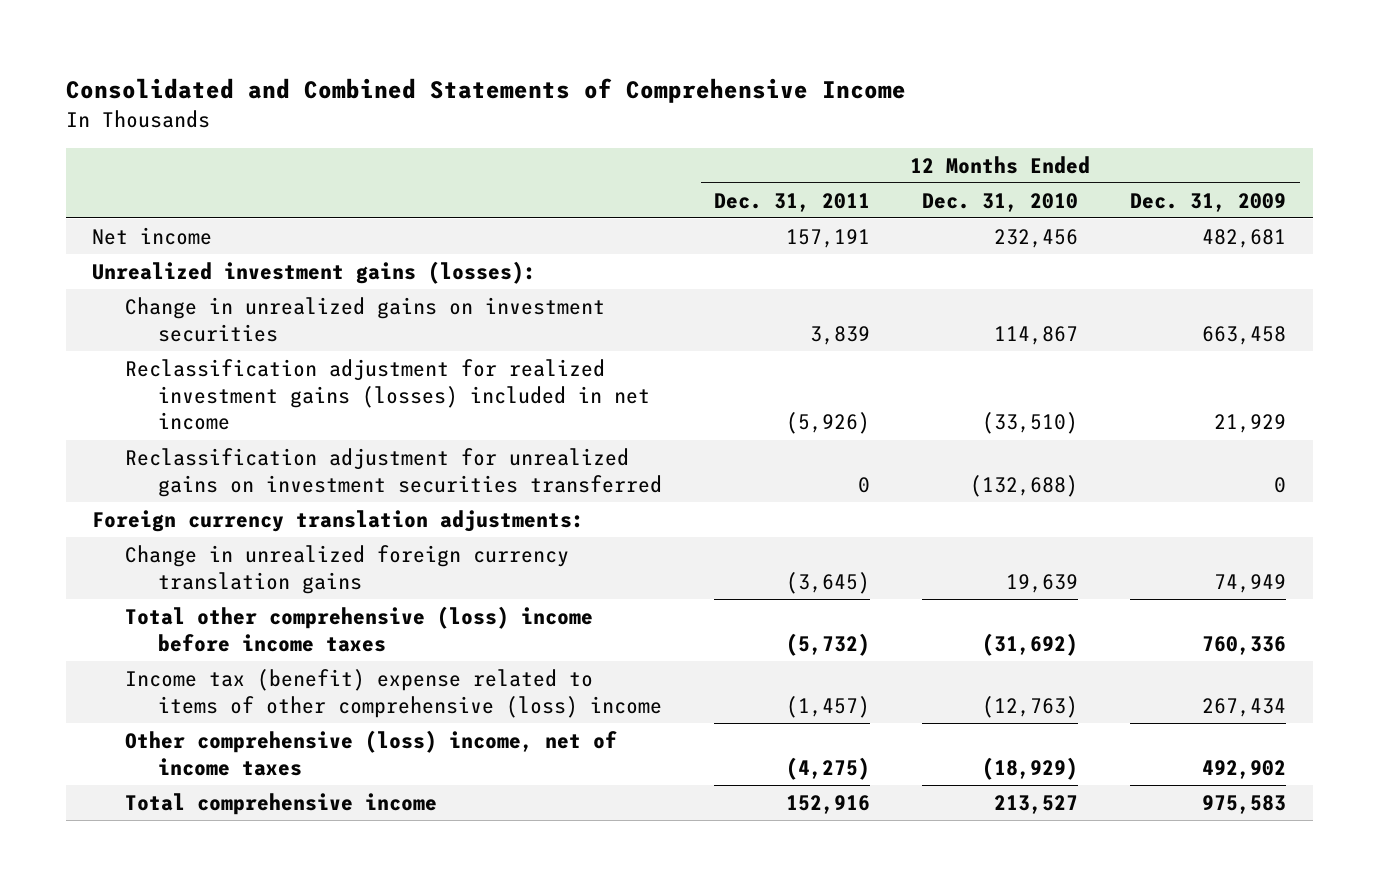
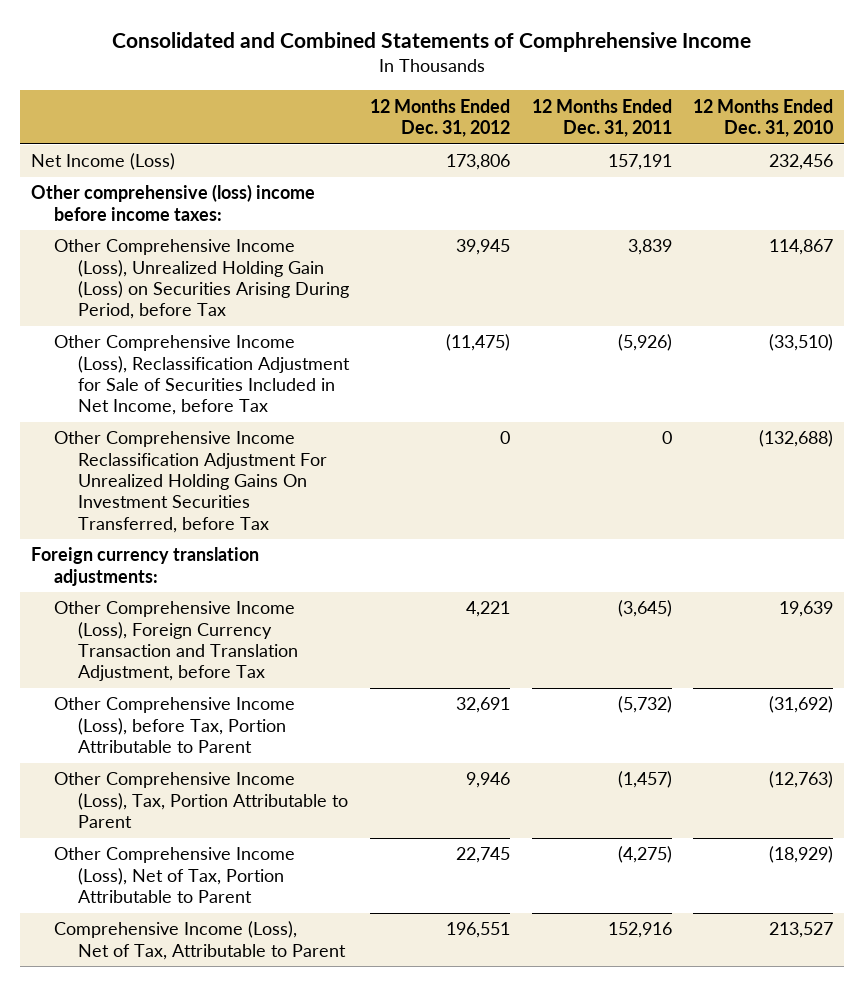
- Consolidated and Combined Statements of Comprehensive Income
+ Consolidated and Combined Statements of Comphrehensive Income
- | 12 Months Ended Dec. 31, 2011 | 12 Months Ended Dec. 31, 2010 | 12 Months Ended Dec. 31, 2009
+ | 12 Months Ended Dec. 31, 2012 | 12 Months Ended Dec. 31, 2011 | 12 Months Ended Dec. 31, 2010
- Net income | 157,191 | 232,456 | 482,681
- Unrealized investment gains (losses):
- Change in unrealized gains on investment securities | 3,839 | 114,867 | 663,458
- Reclassification adjustment for realized investment gains (losses) included in net income | (5,926) | (33,510) | 21,929
- Reclassification adjustment for unrealized gains on investment securities transferred | 0 | (132,688) | 0
+ Net Income (Loss) | 173,806 | 157,191 | 232,456
+ Other comprehensive (loss) income before income taxes:
+ Other Comprehensive Income (Loss), Unrealized Holding Gain (Loss) on Securities Arising During Period, before Tax | 39,945 | 3,839 | 114,867
+ Other Comprehensive Income (Loss), Reclassification Adjustment for Sale of Securities Included in Net Income, before Tax | (11,475) | (5,926) | (33,510)
+ Other Comprehensive Income Reclassification Adjustment For Unrealized Holding Gains On Investment Securities Transferred, before Tax | 0 | 0 | (132,688)
- Change in unrealized foreign currency translation gains | (3,645) | 19,639 | 74,949
- Total other comprehensive (loss) income before income taxes | (5,732) | (31,692) | 760,336
- Income tax (benefit) expense related to items of other comprehensive (loss) income | (1,457) | (12,763) | 267,434
- Other comprehensive (loss) income, net of income taxes | (4,275) | (18,929) | 492,902
- Total comprehensive income | 152,916 | 213,527 | 975,583
+ Other Comprehensive Income (Loss), Foreign Currency Transaction and Translation Adjustment, before Tax | 4,221 | (3,645) | 19,639
+ Other Comprehensive Income (Loss), before Tax, Portion Attributable to Parent | 32,691 | (5,732) | (31,692)
+ Other Comprehensive Income (Loss), Tax, Portion Attributable to Parent | 9,946 | (1,457) | (12,763)
+ Other Comprehensive Income (Loss), Net of Tax, Portion Attributable to Parent | 22,745 | (4,275) | (18,929)
+ Comprehensive Income (Loss), Net of Tax, Attributable to Parent | 196,551 | 152,916 | 213,527

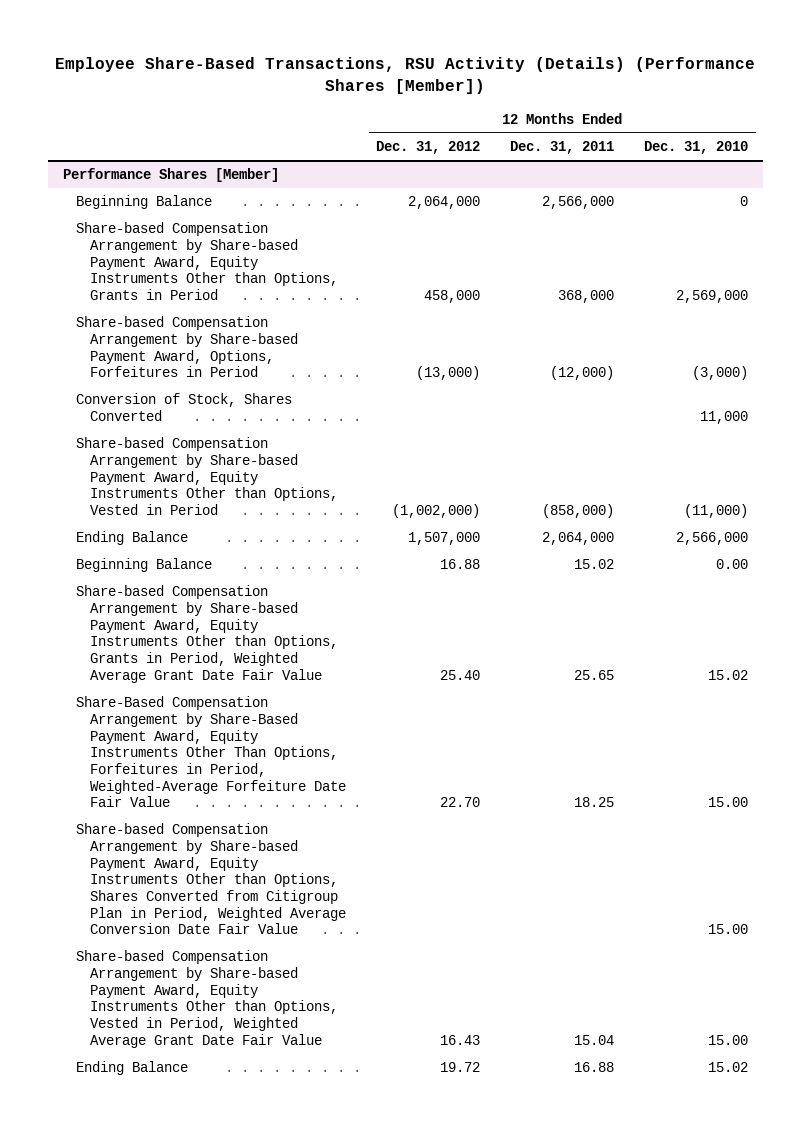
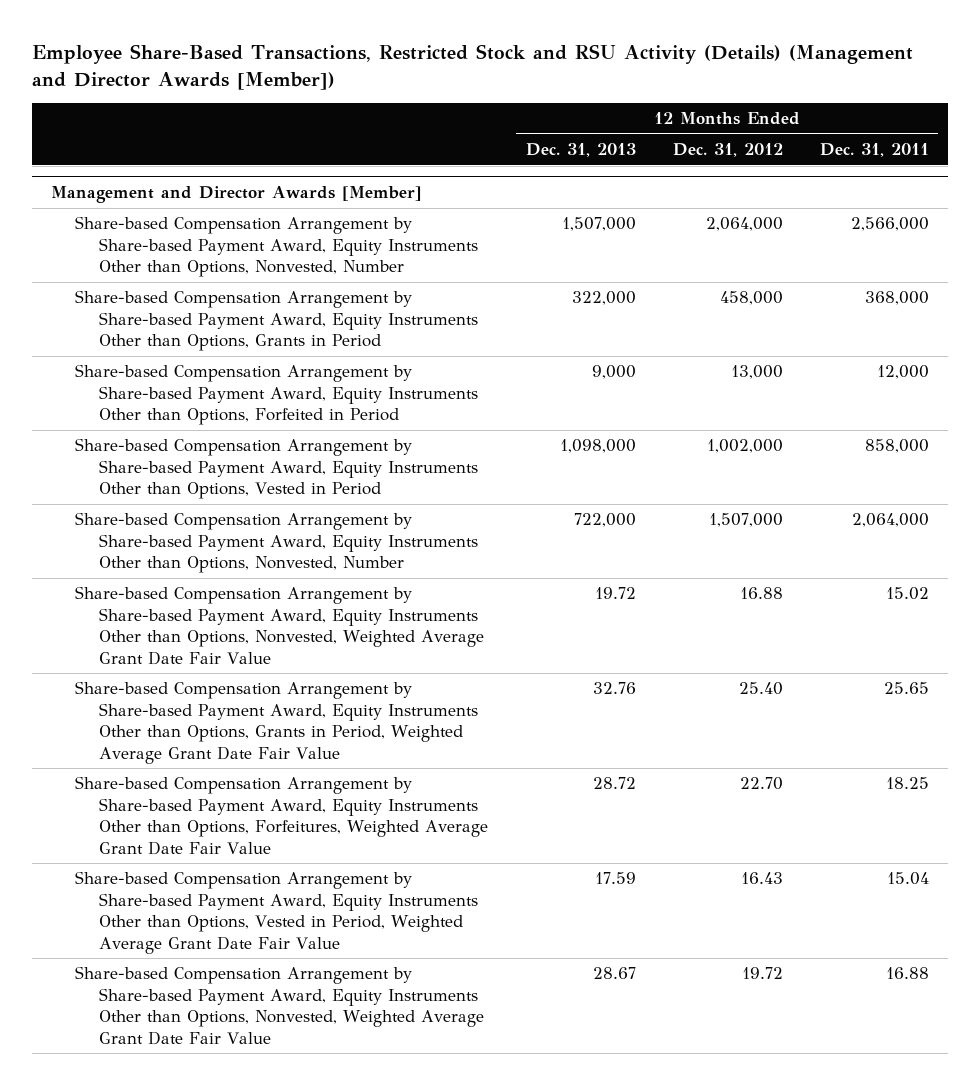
- Employee Share-Based Transactions, RSU Activity (Details) (Performance Shares [Member])
+ Employee Share-Based Transactions, Restricted Stock and RSU Activity (Details) (Management and Director Awards [Member])
- | 12 Months Ended Dec. 31, 2012 | 12 Months Ended Dec. 31, 2011 | 12 Months Ended Dec. 31, 2010
+ | 12 Months Ended Dec. 31, 2013 | 12 Months Ended Dec. 31, 2012 | 12 Months Ended Dec. 31, 2011
- Performance Shares [Member]
- Beginning Balance | 2,064,000 | 2,566,000 | 0
+ Management and Director Awards [Member]
+ Share-based Compensation Arrangement by Share-based Payment Award, Equity Instruments Other than Options, Nonvested, Number | 1,507,000 | 2,064,000 | 2,566,000
- Share-based Compensation Arrangement by Share-based Payment Award, Options, Forfeitures in Period | (13,000) | (12,000) | (3,000)
- Conversion of Stock, Shares Converted | | | 11,000
- Share-based Compensation Arrangement by Share-based Payment Award, Equity Instruments Other than Options, Vested in Period | (1,002,000) | (858,000) | (11,000)
- Ending Balance | 1,507,000 | 2,064,000 | 2,566,000
- Beginning Balance | 16.88 | 15.02 | 0.00
+ Share-based Compensation Arrangement by Share-based Payment Award, Equity Instruments Other than Options, Forfeited in Period | 9,000 | 13,000 | 12,000
+ Share-based Compensation Arrangement by Share-based Payment Award, Equity Instruments Other than Options, Vested in Period | 1,098,000 | 1,002,000 | 858,000
+ Share-based Compensation Arrangement by Share-based Payment Award, Equity Instruments Other than Options, Nonvested, Number | 722,000 | 1,507,000 | 2,064,000
+ Share-based Compensation Arrangement by Share-based Payment Award, Equity Instruments Other than Options, Nonvested, Weighted Average Grant Date Fair Value | 19.72 | 16.88 | 15.02
- Share-Based Compensation Arrangement by Share-Based Payment Award, Equity Instruments Other Than Options, Forfeitures in Period, Weighted-Average Forfeiture Date Fair Value | 22.70 | 18.25 | 15.00
- Share-based Compensation Arrangement by Share-based Payment Award, Equity Instruments Other than Options, Shares Converted from Citigroup Plan in Period, Weighted Average Conversion Date Fair Value | | | 15.00
+ Share-based Compensation Arrangement by Share-based Payment Award, Equity Instruments Other than Options, Forfeitures, Weighted Average Grant Date Fair Value | 28.72 | 22.70 | 18.25
- Ending Balance | 19.72 | 16.88 | 15.02
+ Share-based Compensation Arrangement by Share-based Payment Award, Equity Instruments Other than Options, Nonvested, Weighted Average Grant Date Fair Value | 28.67 | 19.72 | 16.88

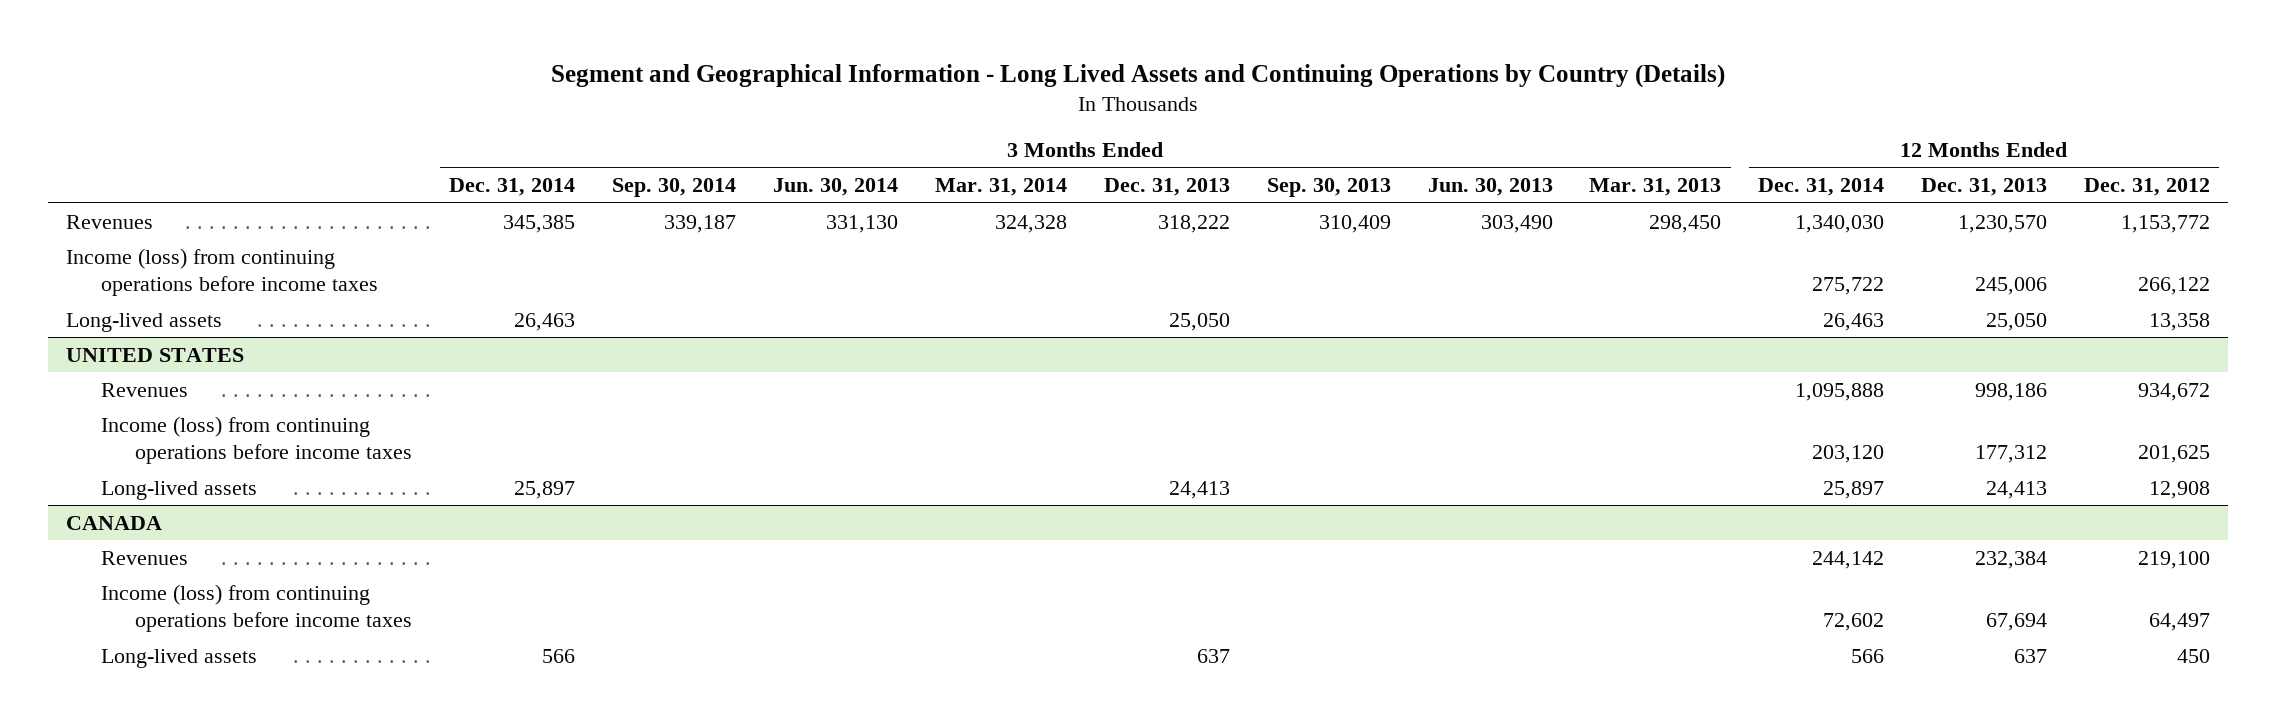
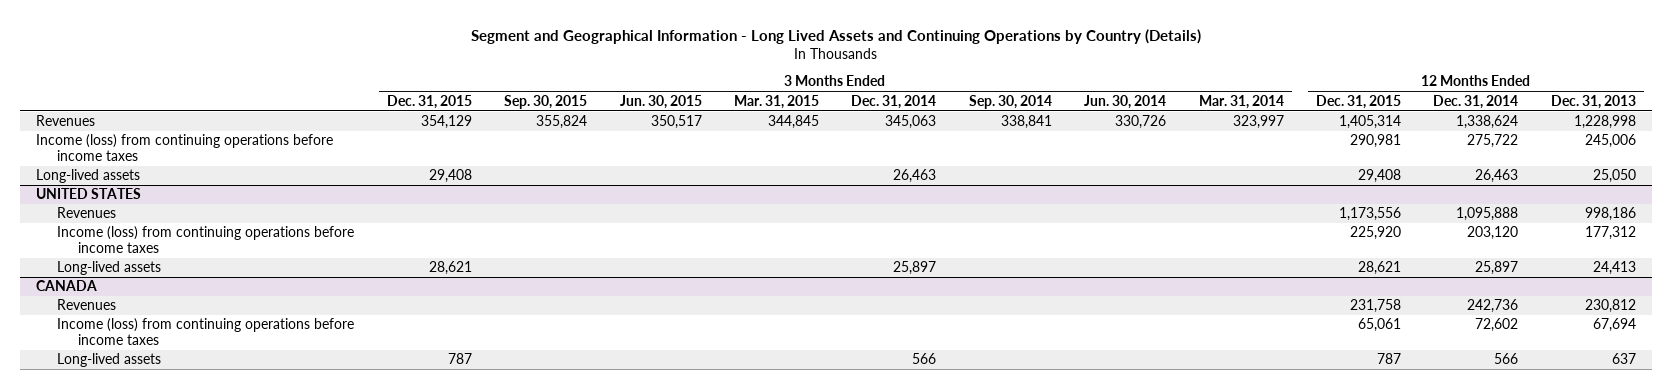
- | 3 Months Ended Dec. 31, 2014 | 3 Months Ended Sep. 30, 2014 | 3 Months Ended Jun. 30, 2014 | 3 Months Ended Mar. 31, 2014 | 3 Months Ended Dec. 31, 2013 | 3 Months Ended Sep. 30, 2013 | 3 Months Ended Jun. 30, 2013 | 3 Months Ended Mar. 31, 2013 | 12 Months Ended Dec. 31, 2014 | 12 Months Ended Dec. 31, 2013 | 12 Months Ended Dec. 31, 2012
+ | 3 Months Ended Dec. 31, 2015 | 3 Months Ended Sep. 30, 2015 | 3 Months Ended Jun. 30, 2015 | 3 Months Ended Mar. 31, 2015 | 3 Months Ended Dec. 31, 2014 | 3 Months Ended Sep. 30, 2014 | 3 Months Ended Jun. 30, 2014 | 3 Months Ended Mar. 31, 2014 | 12 Months Ended Dec. 31, 2015 | 12 Months Ended Dec. 31, 2014 | 12 Months Ended Dec. 31, 2013
- Revenues | 345,385 | 339,187 | 331,130 | 324,328 | 318,222 | 310,409 | 303,490 | 298,450 | 1,340,030 | 1,230,570 | 1,153,772
+ Revenues | 354,129 | 355,824 | 350,517 | 344,845 | 345,063 | 338,841 | 330,726 | 323,997 | 1,405,314 | 1,338,624 | 1,228,998
@ CANADA
- Revenues | | | | | | | | | 244,142 | 232,384 | 219,100
+ Revenues | | | | | | | | | 231,758 | 242,736 | 230,812

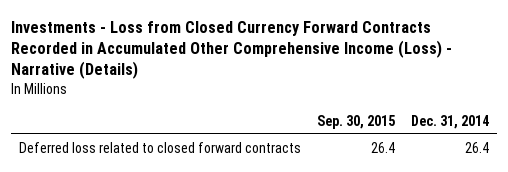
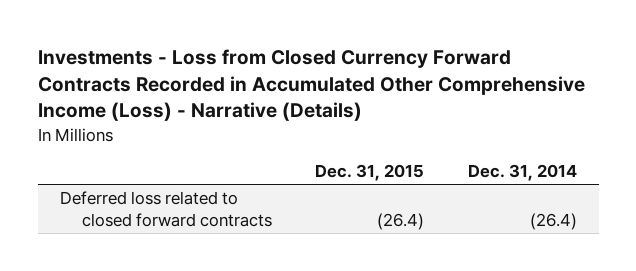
- | Sep. 30, 2015 | Dec. 31, 2014
+ | Dec. 31, 2015 | Dec. 31, 2014
- Deferred loss related to closed forward contracts | 26.4 | 26.4
+ Deferred loss related to closed forward contracts | (26.4) | (26.4)

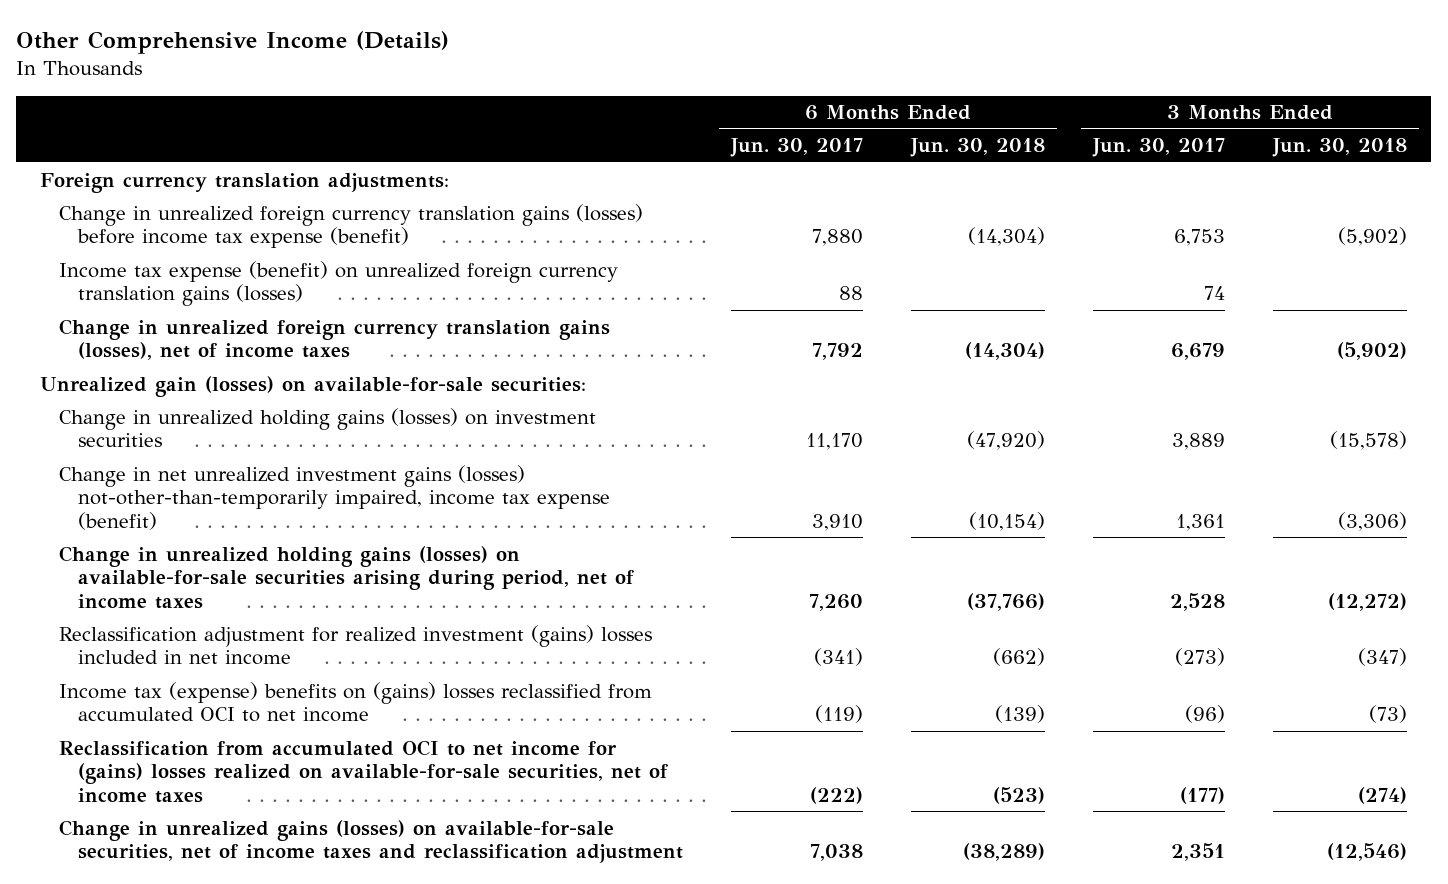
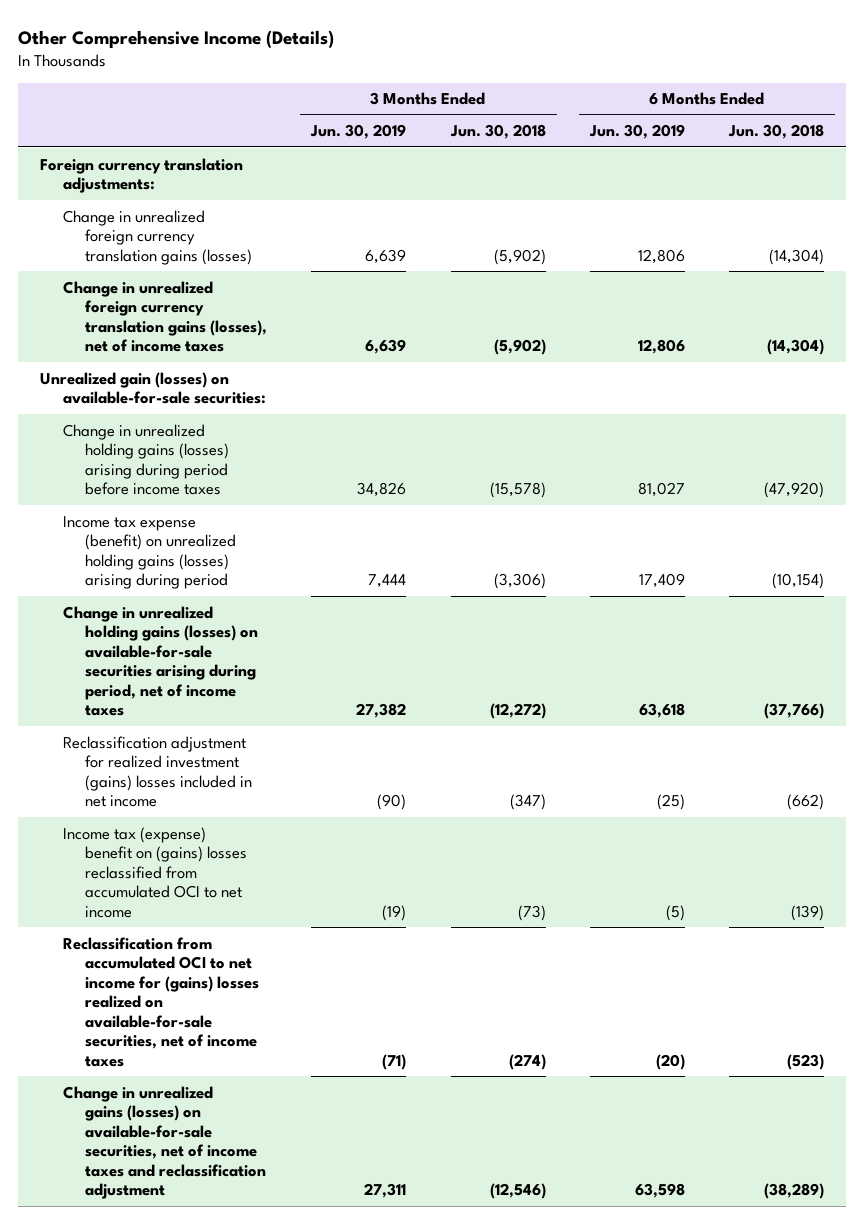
- | 6 Months Ended Jun. 30, 2017 | 6 Months Ended Jun. 30, 2018 | 3 Months Ended Jun. 30, 2017 | 3 Months Ended Jun. 30, 2018
+ | 3 Months Ended Jun. 30, 2019 | 3 Months Ended Jun. 30, 2018 | 6 Months Ended Jun. 30, 2019 | 6 Months Ended Jun. 30, 2018
- Change in unrealized foreign currency translation gains (losses) before income tax expense (benefit) | 7,880 | (14,304) | 6,753 | (5,902)
- Income tax expense (benefit) on unrealized foreign currency translation gains (losses) | 88 | | 74 |
+ Change in unrealized foreign currency translation gains (losses) | 6,639 | (5,902) | 12,806 | (14,304)
- Change in unrealized holding gains (losses) on investment securities | 11,170 | (47,920) | 3,889 | (15,578)
- Change in net unrealized investment gains (losses) not-other-than-temporarily impaired, income tax expense (benefit) | 3,910 | (10,154) | 1,361 | (3,306)
+ Change in unrealized holding gains (losses) arising during period before income taxes | 34,826 | (15,578) | 81,027 | (47,920)
+ Income tax expense (benefit) on unrealized holding gains (losses) arising during period | 7,444 | (3,306) | 17,409 | (10,154)
- Income tax (expense) benefits on (gains) losses reclassified from accumulated OCI to net income | (119) | (139) | (96) | (73)
+ Income tax (expense) benefit on (gains) losses reclassified from accumulated OCI to net income | (19) | (73) | (5) | (139)

